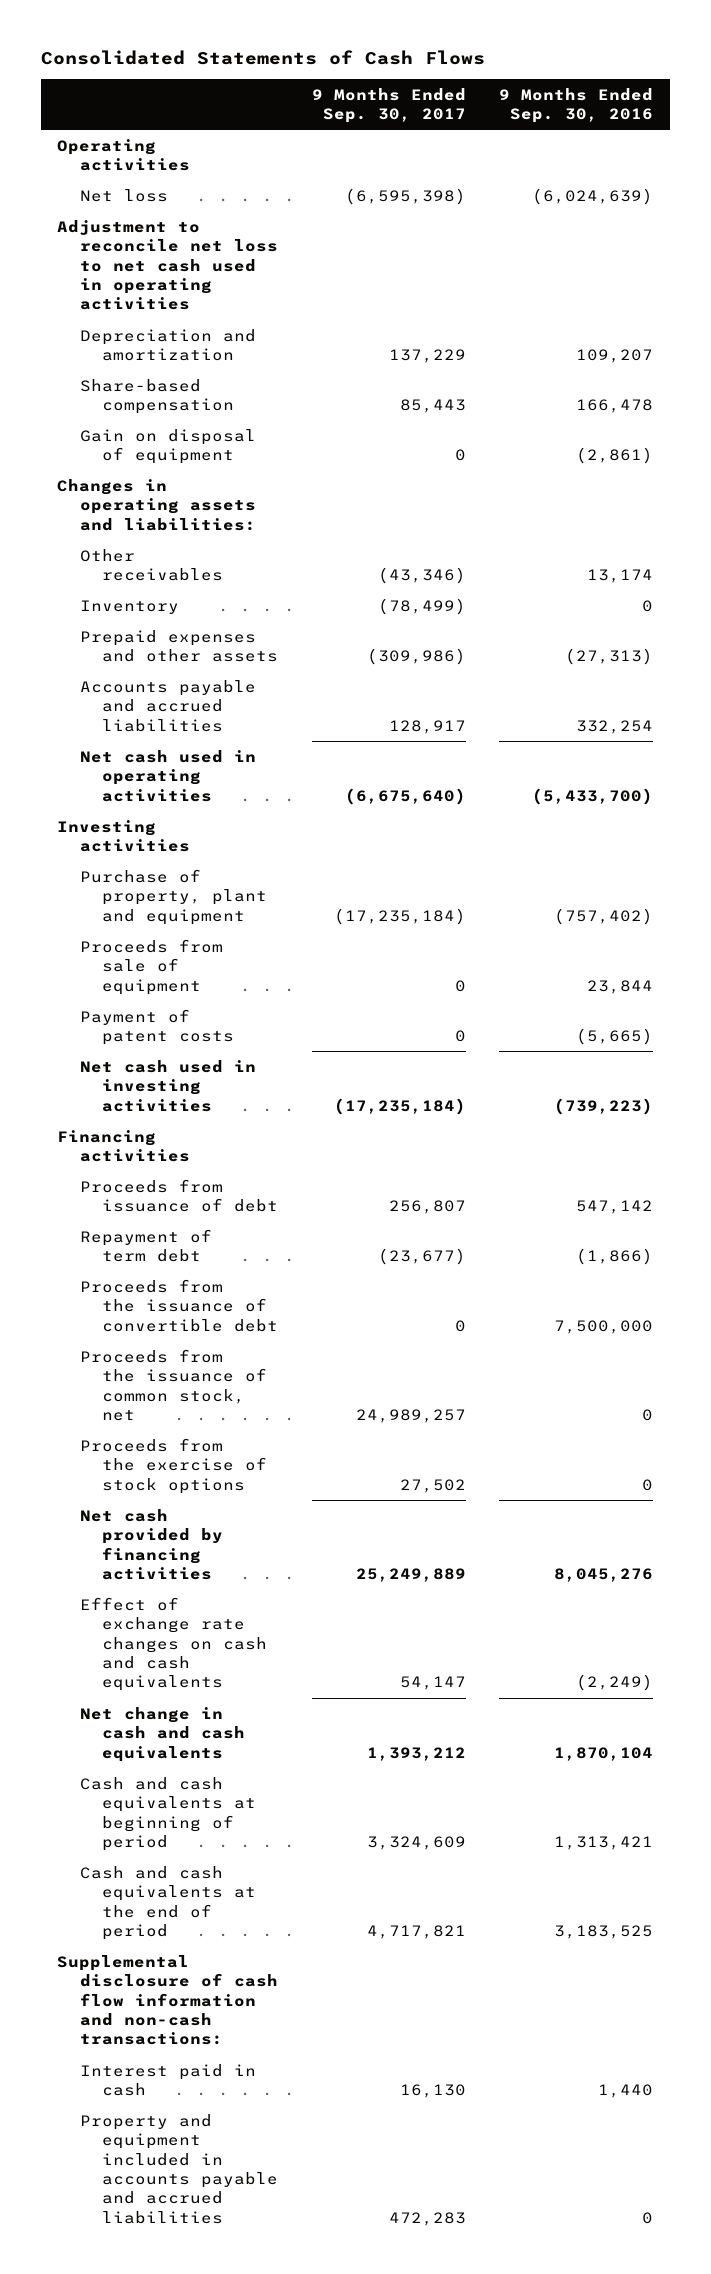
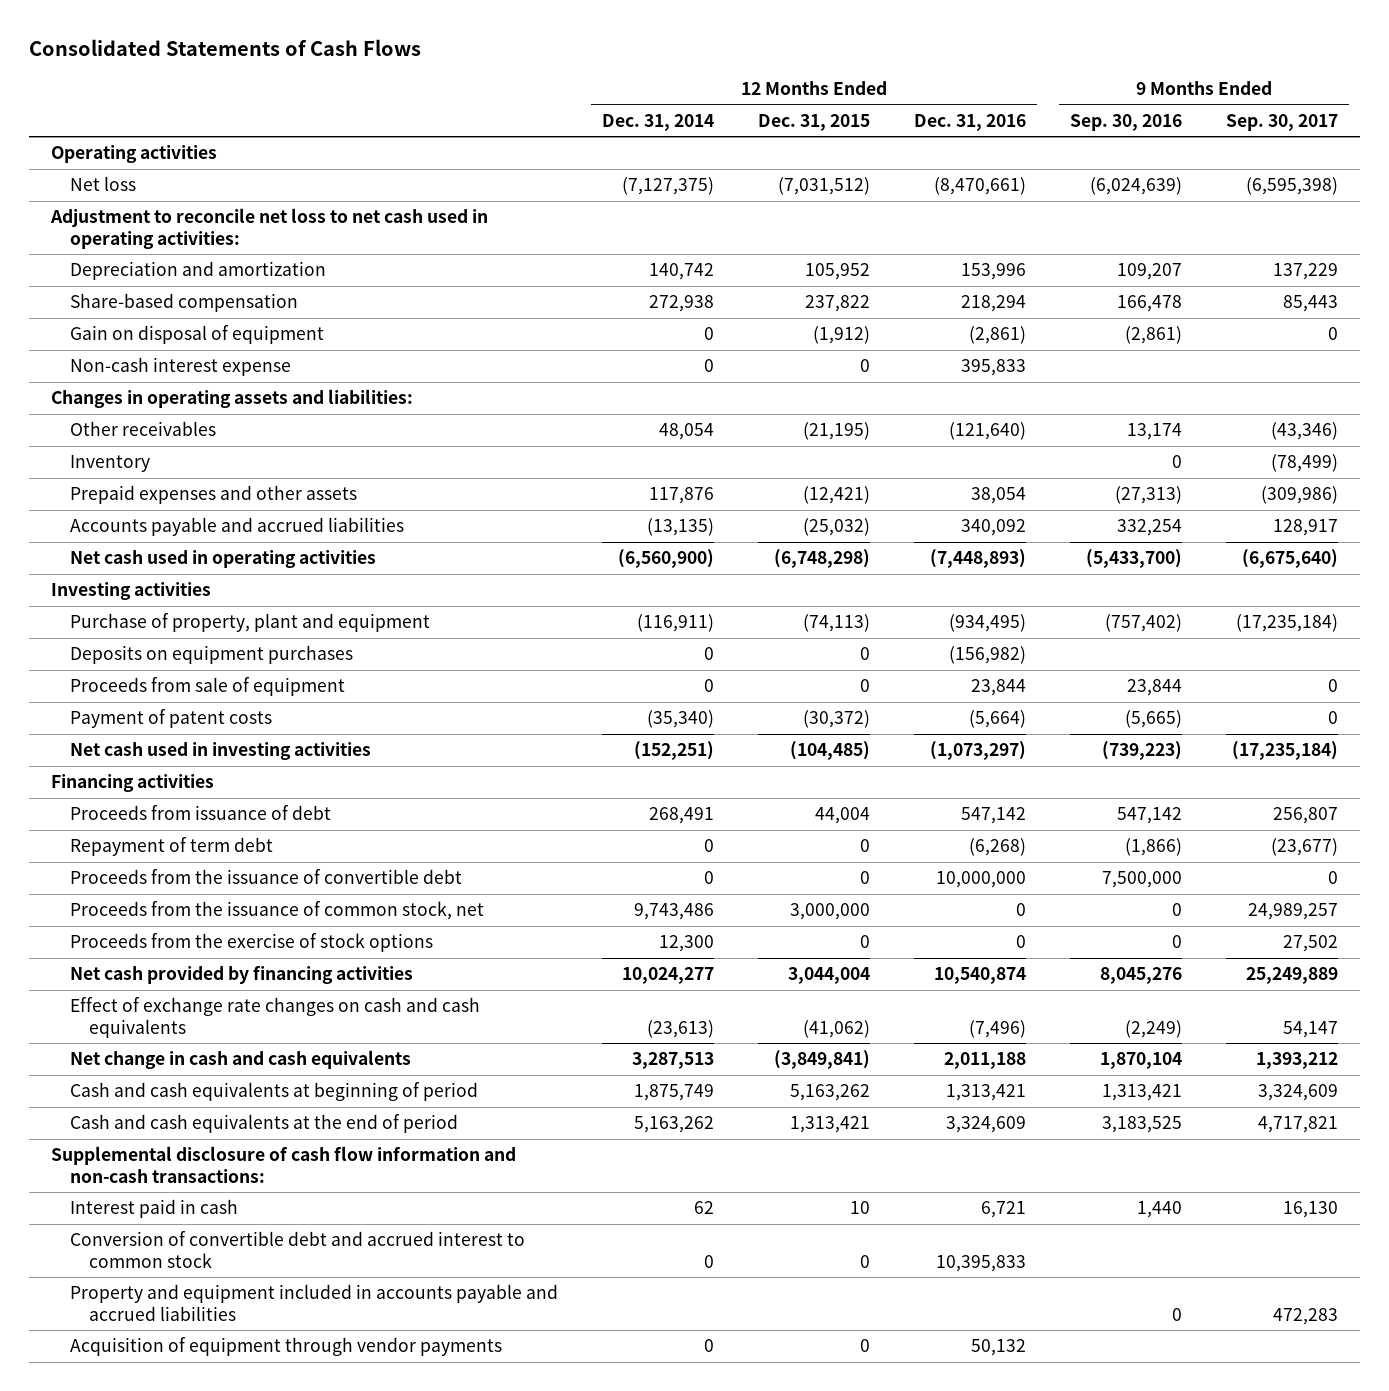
- | 9 Months Ended Sep. 30, 2017 | 9 Months Ended Sep. 30, 2016
+ | 12 Months Ended Dec. 31, 2014 | 12 Months Ended Dec. 31, 2015 | 12 Months Ended Dec. 31, 2016 | 9 Months Ended Sep. 30, 2016 | 9 Months Ended Sep. 30, 2017
- Adjustment to reconcile net loss to net cash used in operating activities
+ Adjustment to reconcile net loss to net cash used in operating activities:
+ Non-cash interest expense | 0 | 0 | 395,833 | |
+ Deposits on equipment purchases | 0 | 0 | (156,982) | |
+ Conversion of convertible debt and accrued interest to common stock | 0 | 0 | 10,395,833 | |
+ Acquisition of equipment through vendor payments | 0 | 0 | 50,132 | |

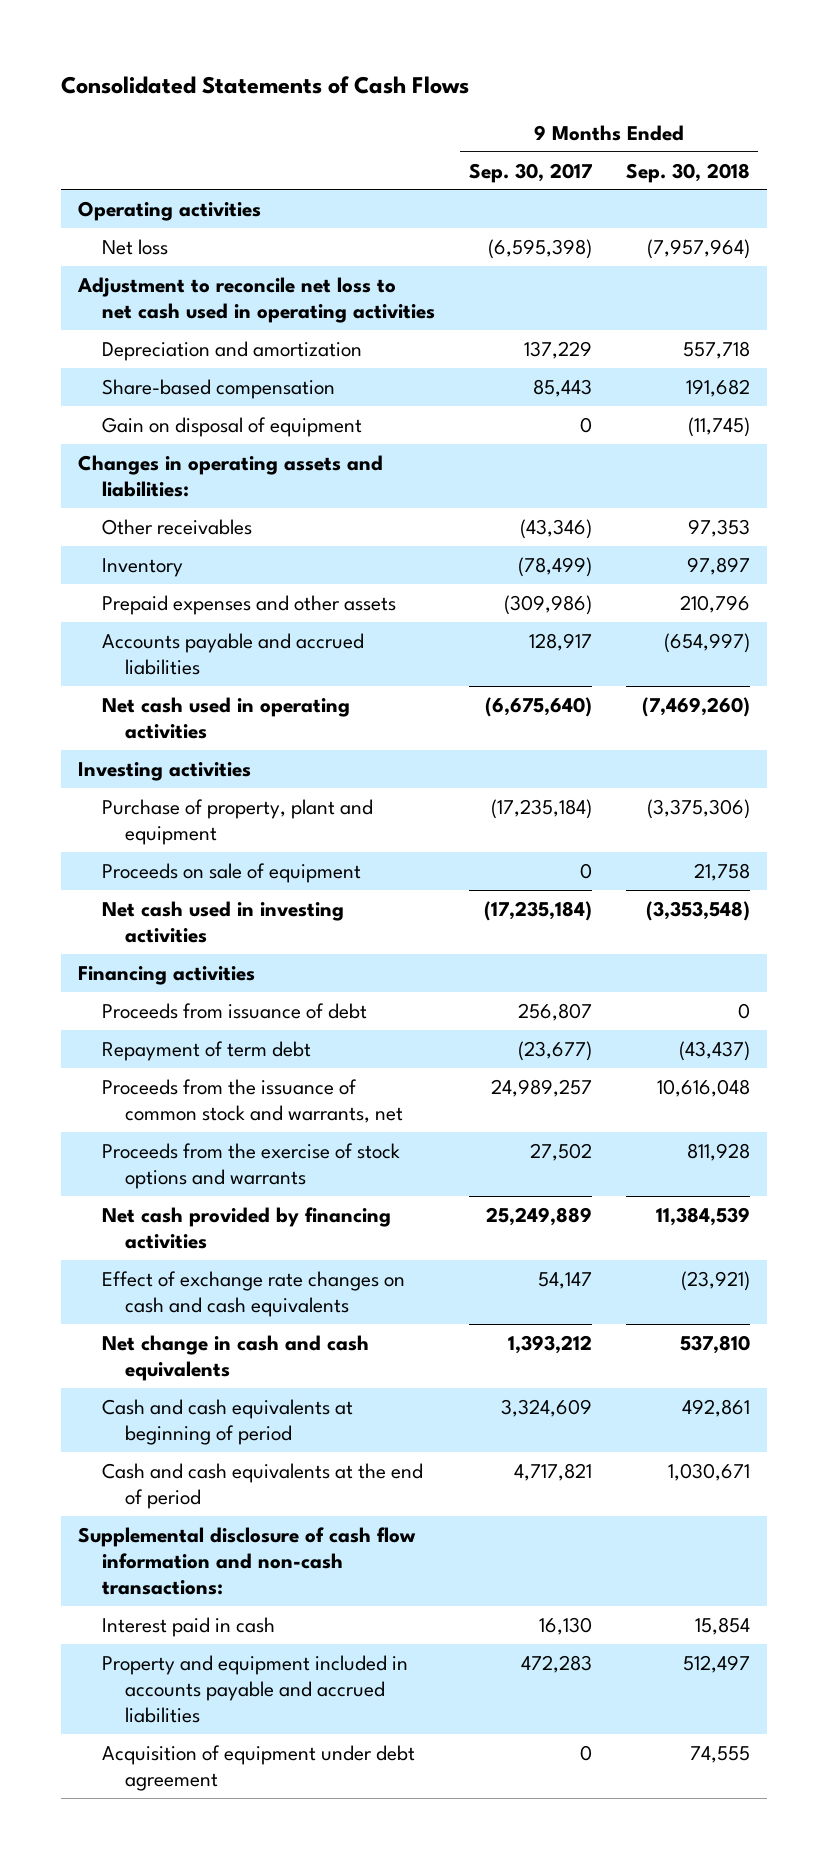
- | 12 Months Ended Dec. 31, 2014 | 12 Months Ended Dec. 31, 2015 | 12 Months Ended Dec. 31, 2016 | 9 Months Ended Sep. 30, 2016 | 9 Months Ended Sep. 30, 2017
+ | 9 Months Ended Sep. 30, 2017 | 9 Months Ended Sep. 30, 2018
- Adjustment to reconcile net loss to net cash used in operating activities:
+ Adjustment to reconcile net loss to net cash used in operating activities
- Non-cash interest expense | 0 | 0 | 395,833 | |
- Deposits on equipment purchases | 0 | 0 | (156,982) | |
- Proceeds from sale of equipment | 0 | 0 | 23,844 | 23,844 | 0
- Payment of patent costs | (35,340) | (30,372) | (5,664) | (5,665) | 0
+ Proceeds on sale of equipment | 0 | 21,758
- Proceeds from the issuance of convertible debt | 0 | 0 | 10,000,000 | 7,500,000 | 0
- Proceeds from the issuance of common stock, net | 9,743,486 | 3,000,000 | 0 | 0 | 24,989,257
- Proceeds from the exercise of stock options | 12,300 | 0 | 0 | 0 | 27,502
+ Proceeds from the issuance of common stock and warrants, net | 24,989,257 | 10,616,048
+ Proceeds from the exercise of stock options and warrants | 27,502 | 811,928
- Conversion of convertible debt and accrued interest to common stock | 0 | 0 | 10,395,833 | |
- Acquisition of equipment through vendor payments | 0 | 0 | 50,132 | |
+ Acquisition of equipment under debt agreement | 0 | 74,555

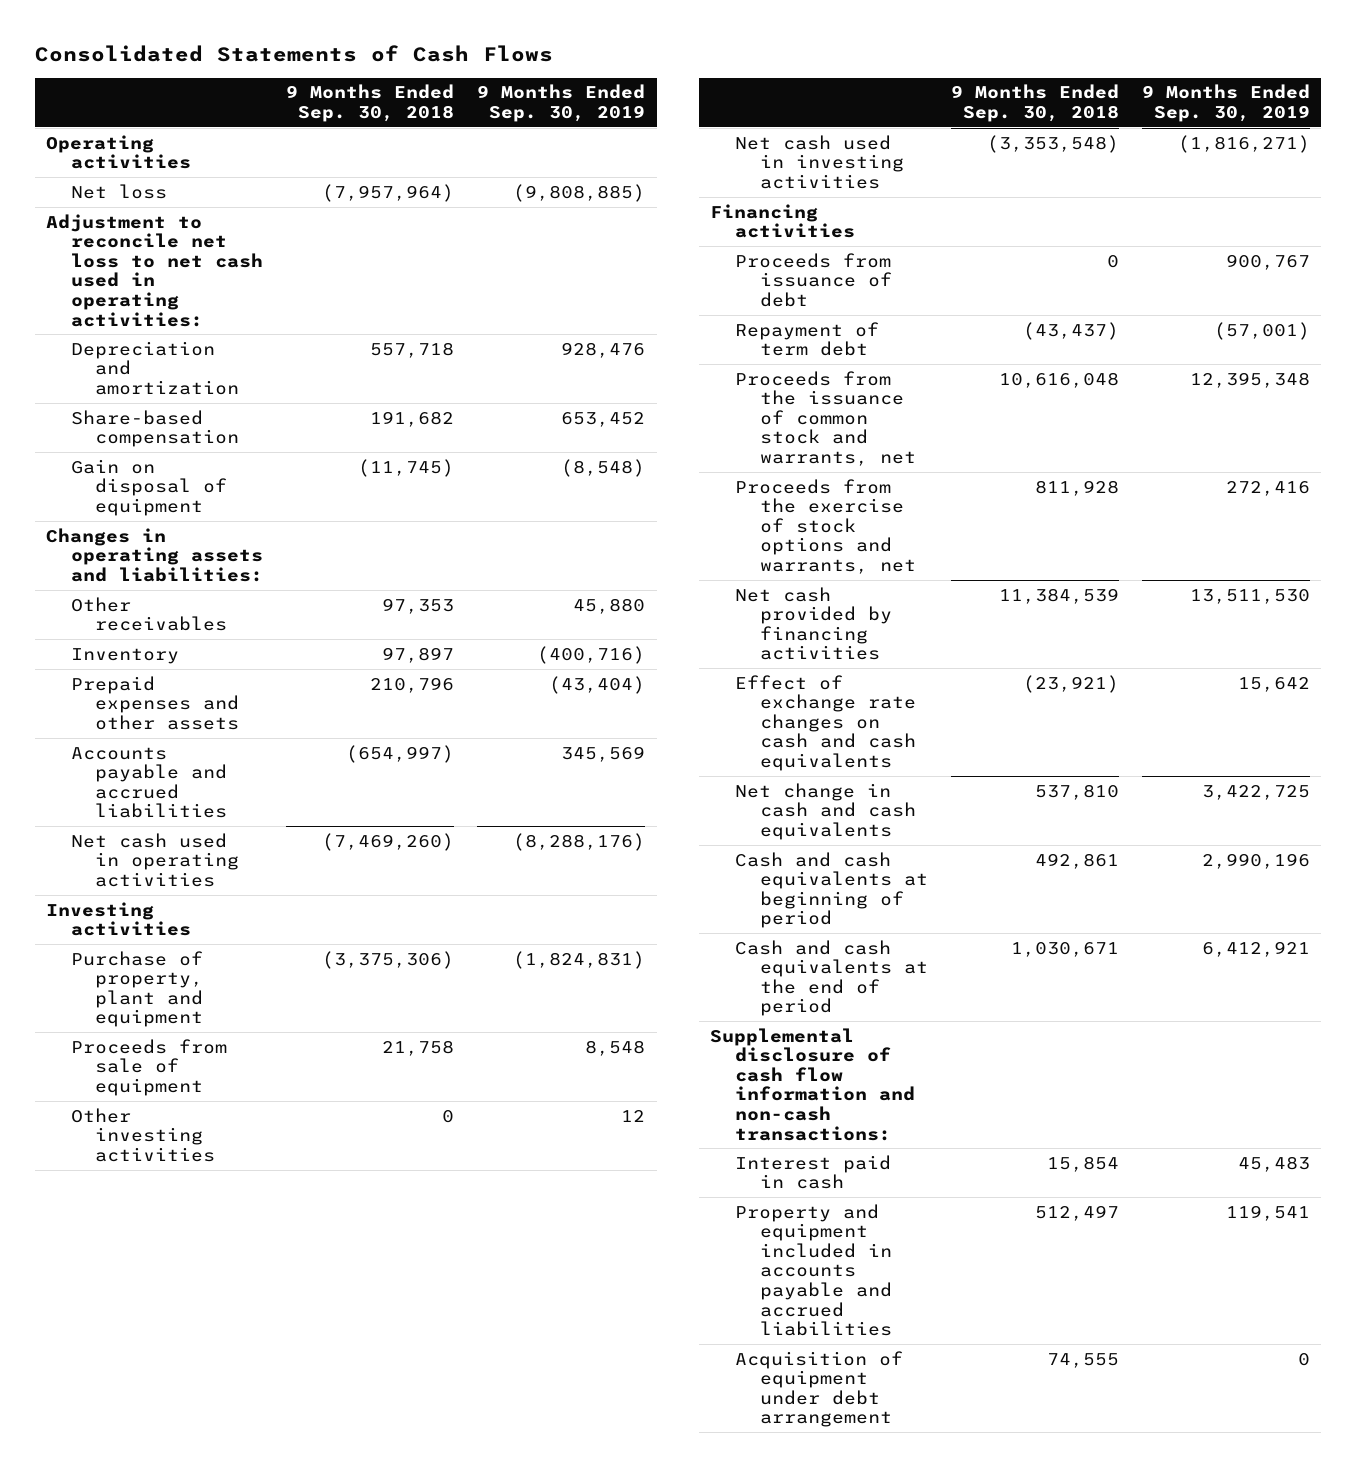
- | 9 Months Ended Sep. 30, 2017 | 9 Months Ended Sep. 30, 2018
+ | 9 Months Ended Sep. 30, 2018 | 9 Months Ended Sep. 30, 2019
- Adjustment to reconcile net loss to net cash used in operating activities
+ Adjustment to reconcile net loss to net cash used in operating activities:
- Proceeds on sale of equipment | 0 | 21,758
+ Proceeds from sale of equipment | 21,758 | 8,548
+ Other investing activities | 0 | 12
- Proceeds from the exercise of stock options and warrants | 27,502 | 811,928
+ Proceeds from the exercise of stock options and warrants, net | 811,928 | 272,416
- Acquisition of equipment under debt agreement | 0 | 74,555
+ Acquisition of equipment under debt arrangement | 74,555 | 0

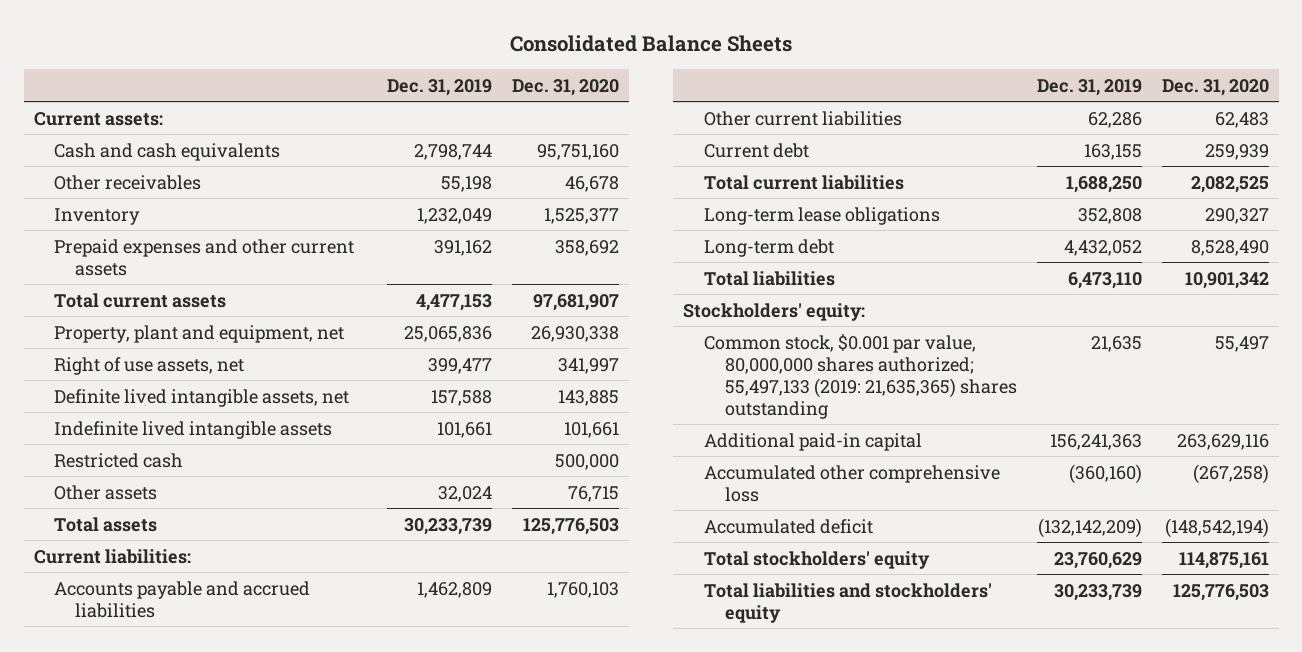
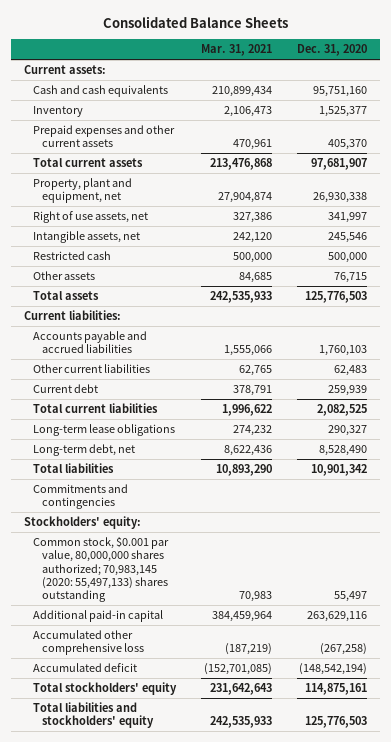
- | Dec. 31, 2019 | Dec. 31, 2020
+ | Mar. 31, 2021 | Dec. 31, 2020
- Other receivables | 55,198 | 46,678
- Prepaid expenses and other current assets | 391,162 | 358,692
+ Prepaid expenses and other current assets | 470,961 | 405,370
- Definite lived intangible assets, net | 157,588 | 143,885
- Indefinite lived intangible assets | 101,661 | 101,661
+ Intangible assets, net | 242,120 | 245,546
- Long-term debt | 4,432,052 | 8,528,490
+ Long-term debt, net | 8,622,436 | 8,528,490
+ Commitments and contingencies
- Common stock, $0.001 par value, 80,000,000 shares authorized; 55,497,133 (2019: 21,635,365) shares outstanding | 21,635 | 55,497
+ Common stock, $0.001 par value, 80,000,000 shares authorized; 70,983,145 (2020: 55,497,133) shares outstanding | 70,983 | 55,497

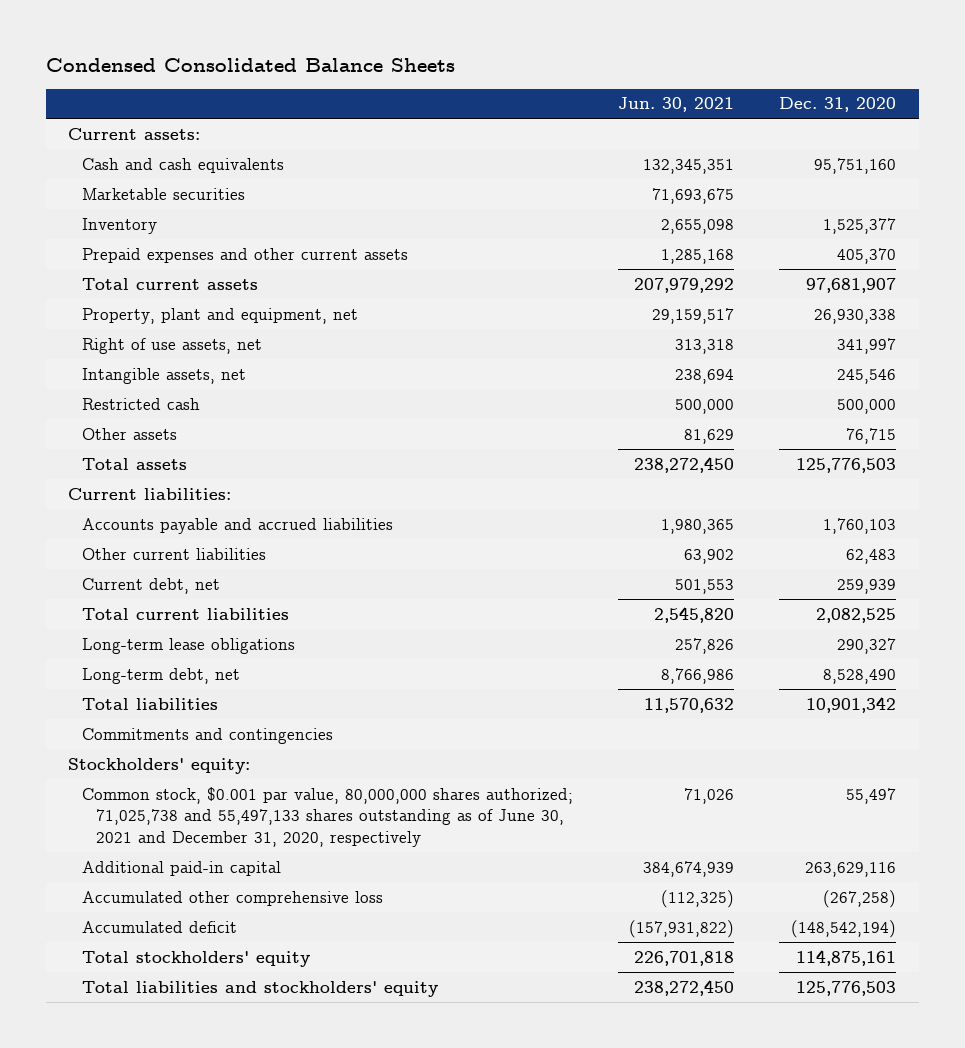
- Consolidated Balance Sheets
+ Condensed Consolidated Balance Sheets
- | Mar. 31, 2021 | Dec. 31, 2020
+ | Jun. 30, 2021 | Dec. 31, 2020
+ Marketable securities | 71,693,675 |
- Current debt | 378,791 | 259,939
+ Current debt, net | 501,553 | 259,939
- Common stock, $0.001 par value, 80,000,000 shares authorized; 70,983,145 (2020: 55,497,133) shares outstanding | 70,983 | 55,497
+ Common stock, $0.001 par value, 80,000,000 shares authorized; 71,025,738 and 55,497,133 shares outstanding as of June 30, 2021 and December 31, 2020, respectively | 71,026 | 55,497

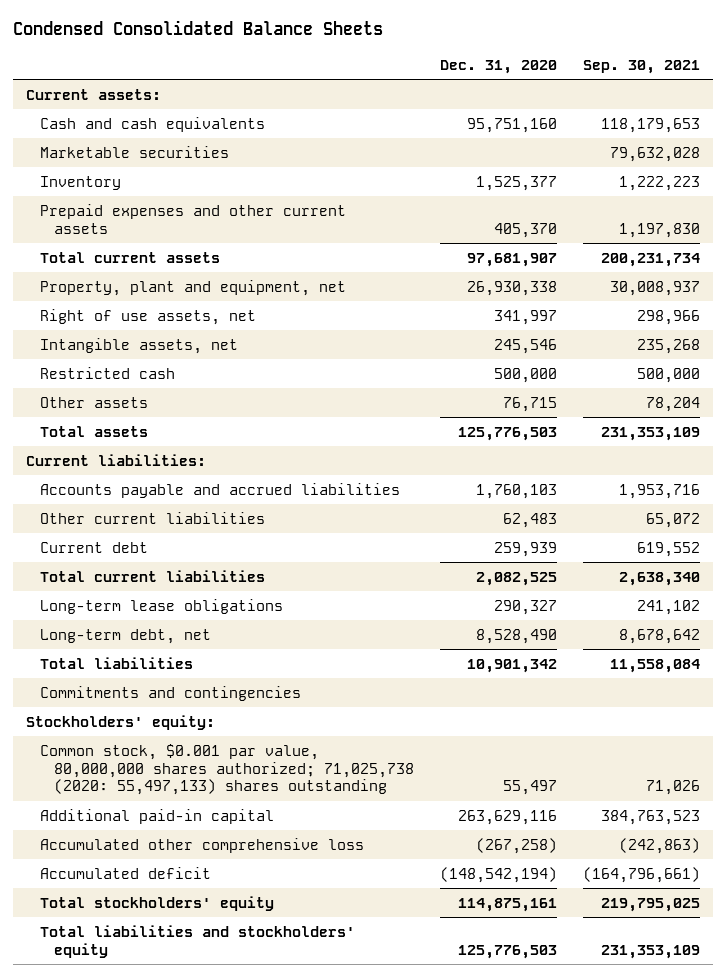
- | Jun. 30, 2021 | Dec. 31, 2020
+ | Dec. 31, 2020 | Sep. 30, 2021
- Current debt, net | 501,553 | 259,939
+ Current debt | 259,939 | 619,552
- Common stock, $0.001 par value, 80,000,000 shares authorized; 71,025,738 and 55,497,133 shares outstanding as of June 30, 2021 and December 31, 2020, respectively | 71,026 | 55,497
+ Common stock, $0.001 par value, 80,000,000 shares authorized; 71,025,738 (2020: 55,497,133) shares outstanding | 55,497 | 71,026

